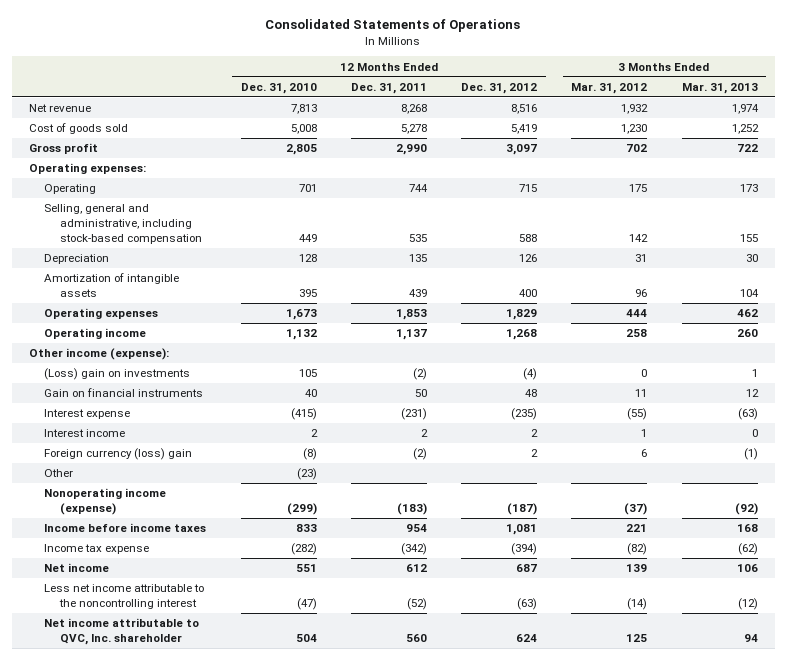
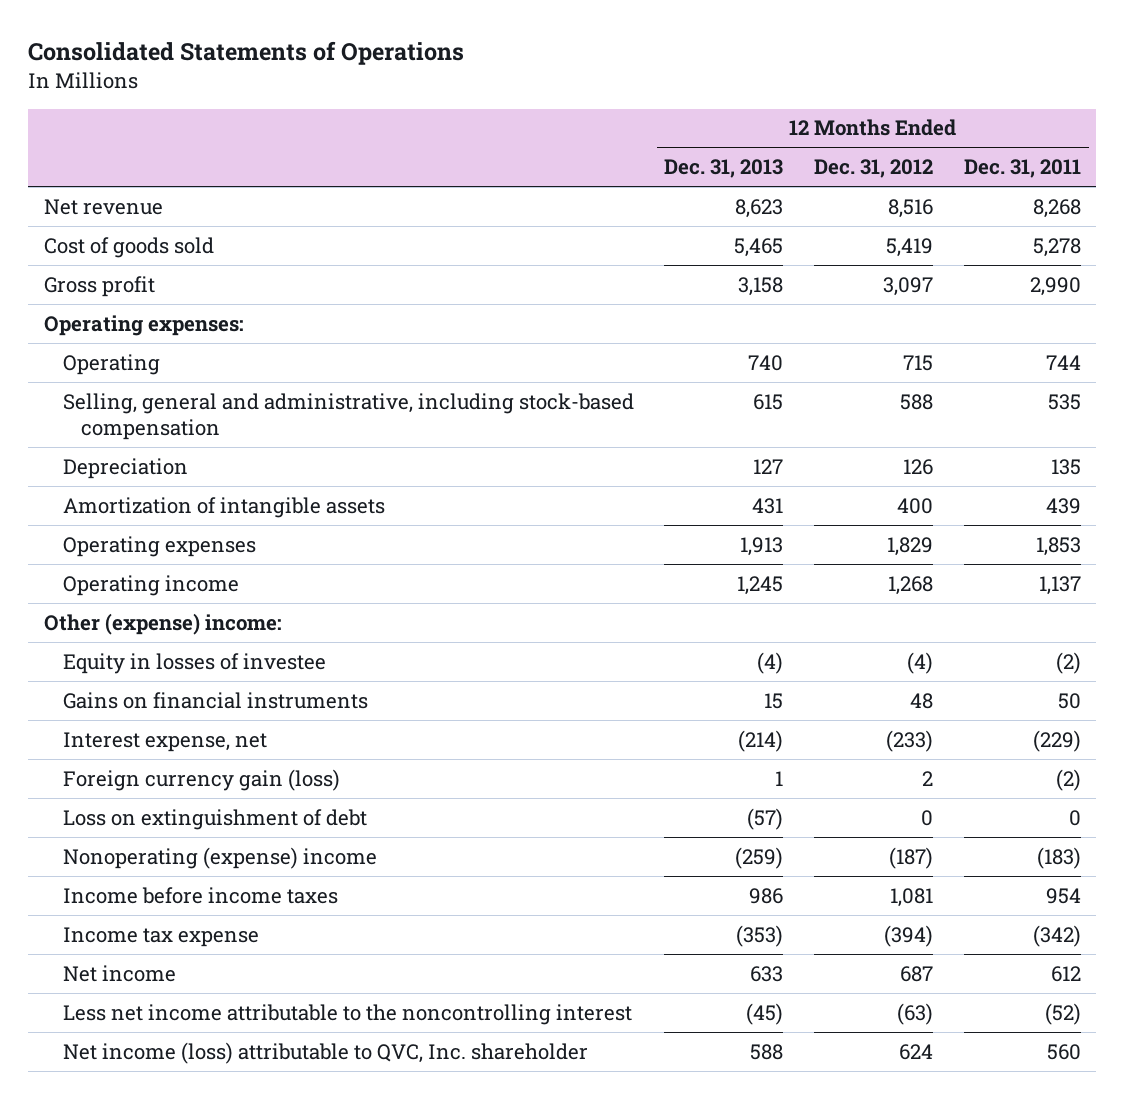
- | 12 Months Ended Dec. 31, 2010 | 12 Months Ended Dec. 31, 2011 | 12 Months Ended Dec. 31, 2012 | 3 Months Ended Mar. 31, 2012 | 3 Months Ended Mar. 31, 2013
+ | 12 Months Ended Dec. 31, 2013 | 12 Months Ended Dec. 31, 2012 | 12 Months Ended Dec. 31, 2011
- Other income (expense):
- (Loss) gain on investments | 105 | (2) | (4) | 0 | 1
- Gain on financial instruments | 40 | 50 | 48 | 11 | 12
- Interest expense | (415) | (231) | (235) | (55) | (63)
- Interest income | 2 | 2 | 2 | 1 | 0
- Foreign currency (loss) gain | (8) | (2) | 2 | 6 | (1)
- Other | (23) | | | |
- Nonoperating income (expense) | (299) | (183) | (187) | (37) | (92)
+ Other (expense) income:
+ Equity in losses of investee | (4) | (4) | (2)
+ Gains on financial instruments | 15 | 48 | 50
+ Interest expense, net | (214) | (233) | (229)
+ Foreign currency gain (loss) | 1 | 2 | (2)
+ Loss on extinguishment of debt | (57) | 0 | 0
+ Nonoperating (expense) income | (259) | (187) | (183)
- Net income attributable to QVC, Inc. shareholder | 504 | 560 | 624 | 125 | 94
+ Net income (loss) attributable to QVC, Inc. shareholder | 588 | 624 | 560

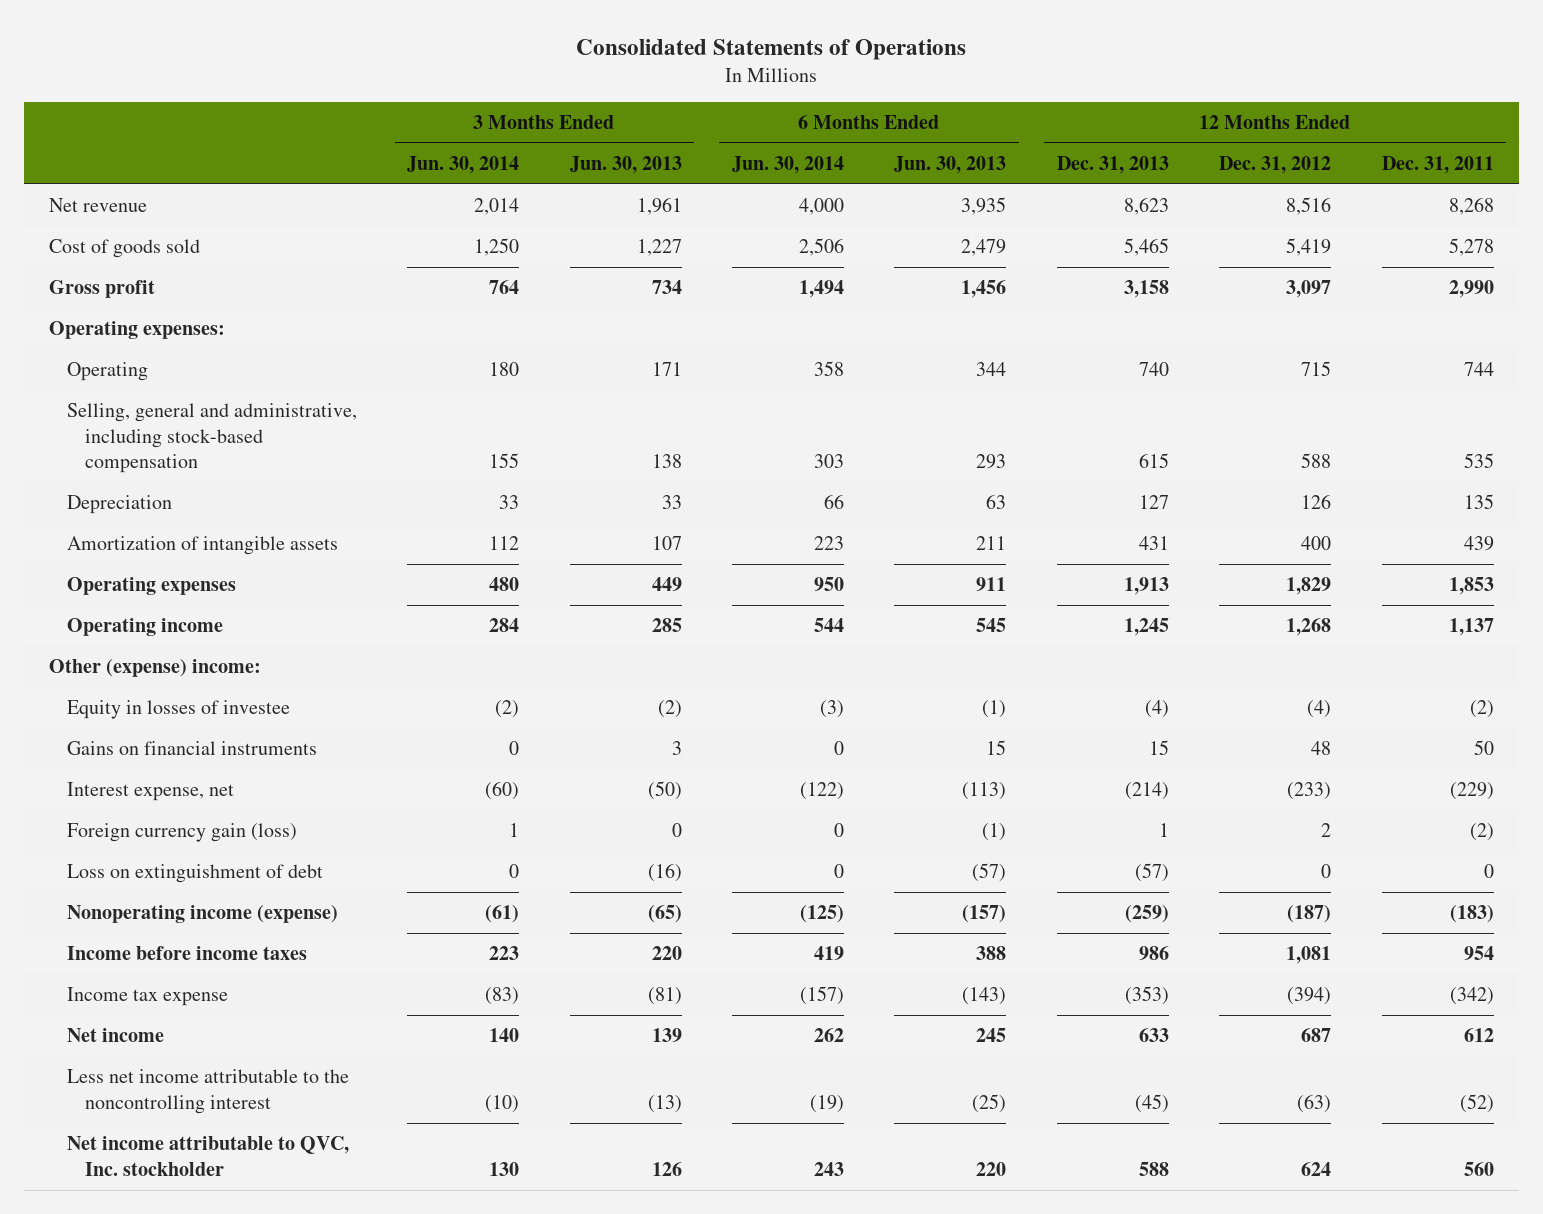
- | 12 Months Ended Dec. 31, 2013 | 12 Months Ended Dec. 31, 2012 | 12 Months Ended Dec. 31, 2011
+ | 3 Months Ended Jun. 30, 2014 | 3 Months Ended Jun. 30, 2013 | 6 Months Ended Jun. 30, 2014 | 6 Months Ended Jun. 30, 2013 | 12 Months Ended Dec. 31, 2013 | 12 Months Ended Dec. 31, 2012 | 12 Months Ended Dec. 31, 2011
- Nonoperating (expense) income | (259) | (187) | (183)
+ Nonoperating income (expense) | (61) | (65) | (125) | (157) | (259) | (187) | (183)
- Net income (loss) attributable to QVC, Inc. shareholder | 588 | 624 | 560
+ Net income attributable to QVC, Inc. stockholder | 130 | 126 | 243 | 220 | 588 | 624 | 560

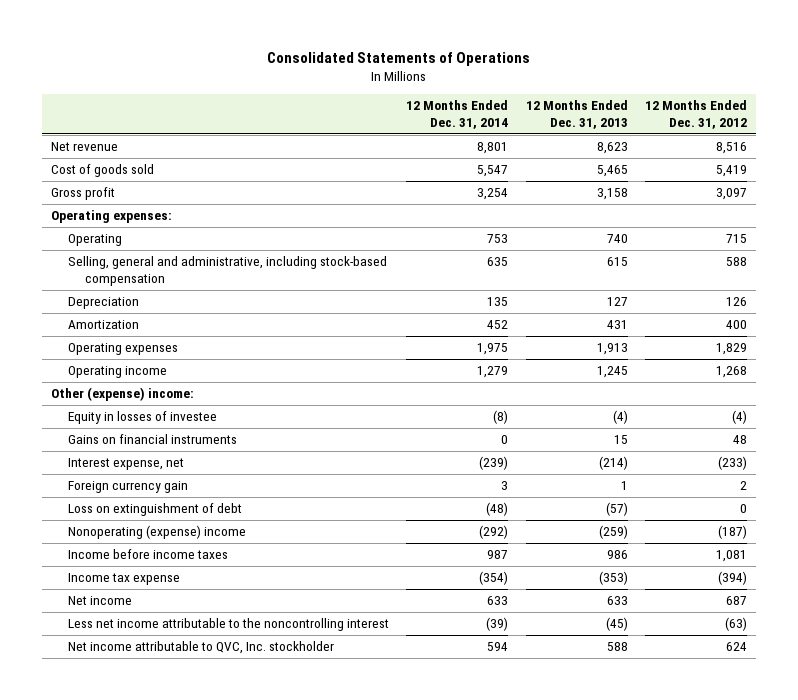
- | 3 Months Ended Jun. 30, 2014 | 3 Months Ended Jun. 30, 2013 | 6 Months Ended Jun. 30, 2014 | 6 Months Ended Jun. 30, 2013 | 12 Months Ended Dec. 31, 2013 | 12 Months Ended Dec. 31, 2012 | 12 Months Ended Dec. 31, 2011
+ | 12 Months Ended Dec. 31, 2014 | 12 Months Ended Dec. 31, 2013 | 12 Months Ended Dec. 31, 2012
- Amortization of intangible assets | 112 | 107 | 223 | 211 | 431 | 400 | 439
+ Amortization | 452 | 431 | 400
- Foreign currency gain (loss) | 1 | 0 | 0 | (1) | 1 | 2 | (2)
+ Foreign currency gain | 3 | 1 | 2
- Nonoperating income (expense) | (61) | (65) | (125) | (157) | (259) | (187) | (183)
+ Nonoperating (expense) income | (292) | (259) | (187)

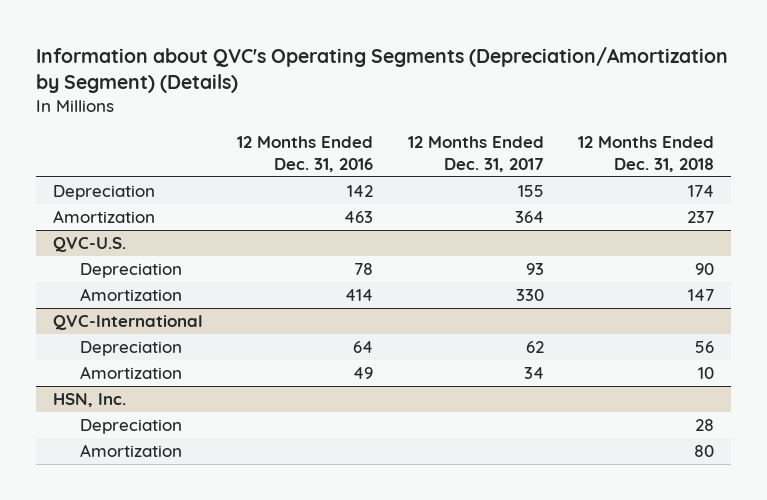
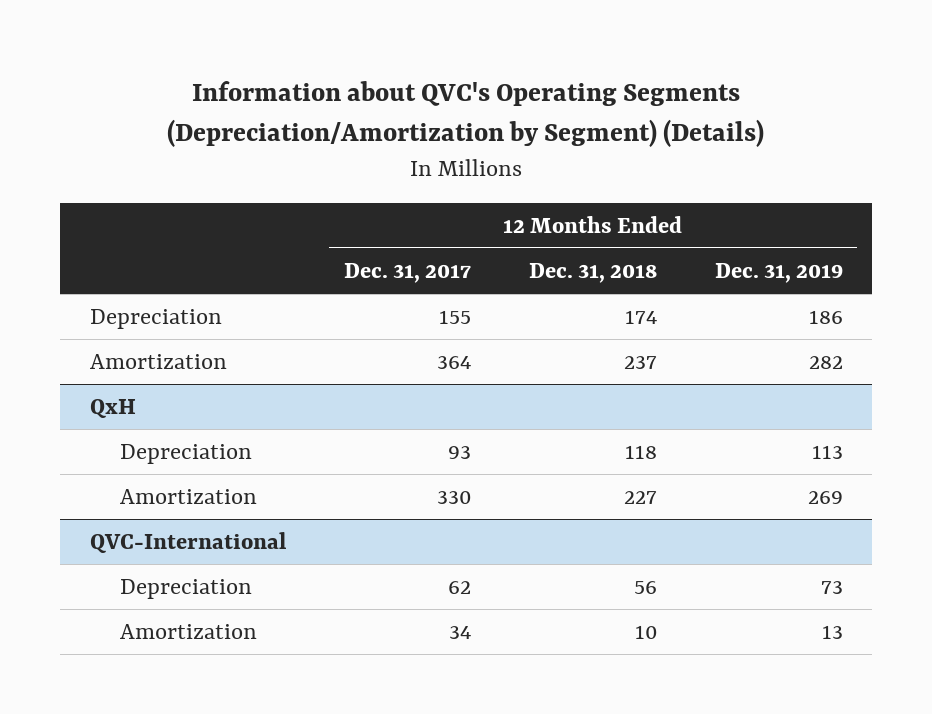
- | 12 Months Ended Dec. 31, 2016 | 12 Months Ended Dec. 31, 2017 | 12 Months Ended Dec. 31, 2018
+ | 12 Months Ended Dec. 31, 2017 | 12 Months Ended Dec. 31, 2018 | 12 Months Ended Dec. 31, 2019
- QVC-U.S.
- Depreciation | 78 | 93 | 90
- Amortization | 414 | 330 | 147
+ QxH
+ Depreciation | 93 | 118 | 113
+ Amortization | 330 | 227 | 269
- HSN, Inc.
- Depreciation | | | 28
- Amortization | | | 80

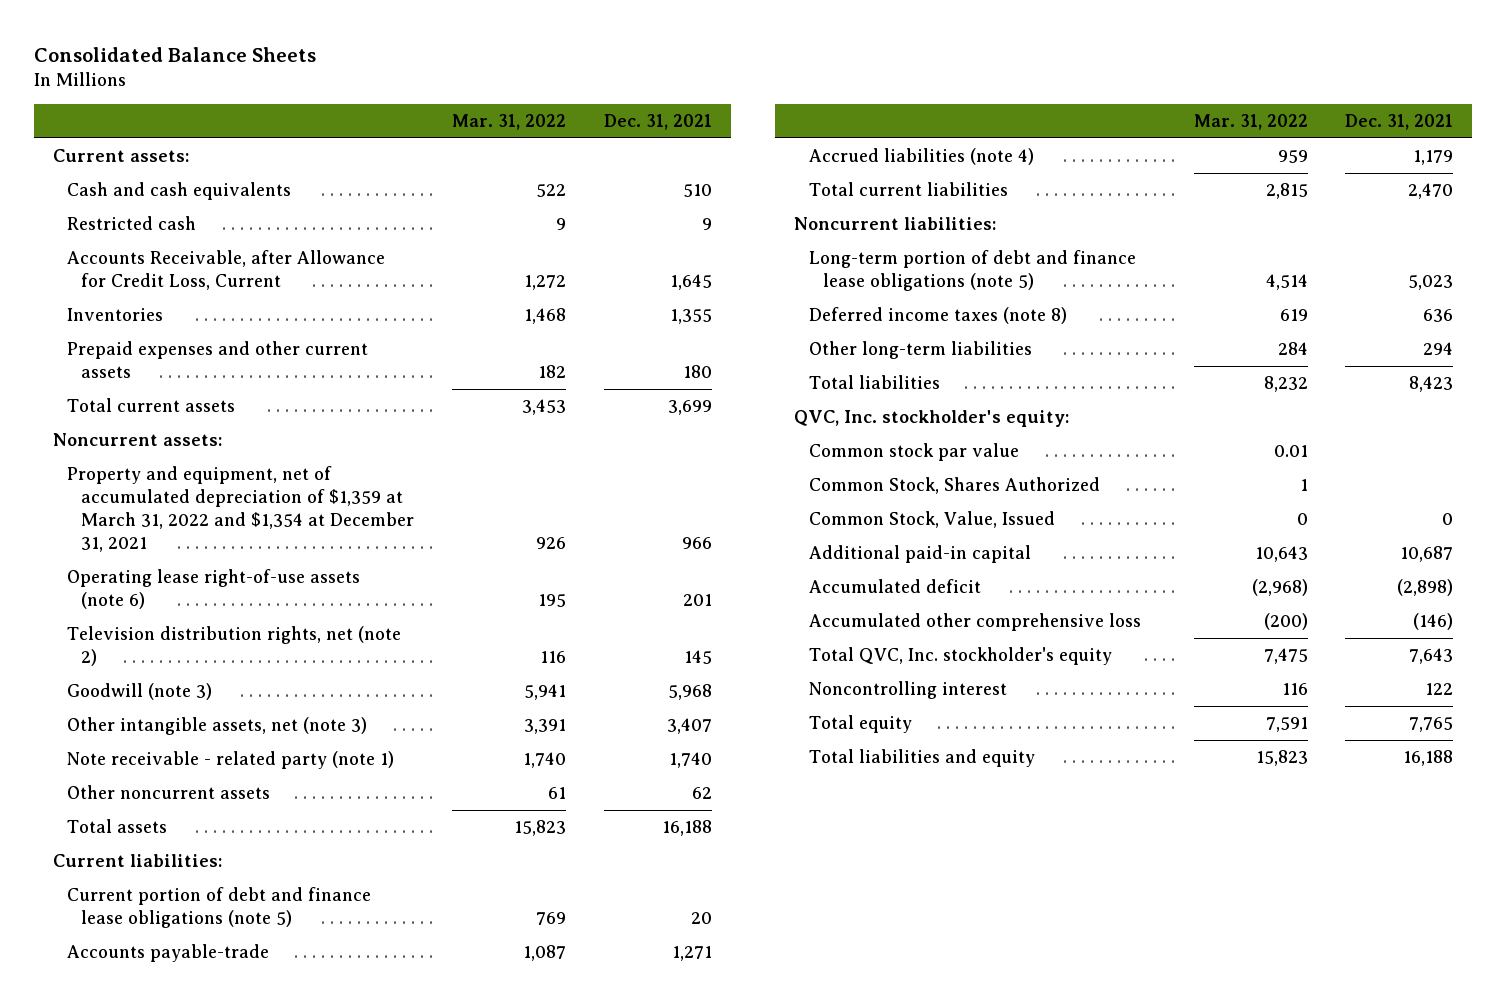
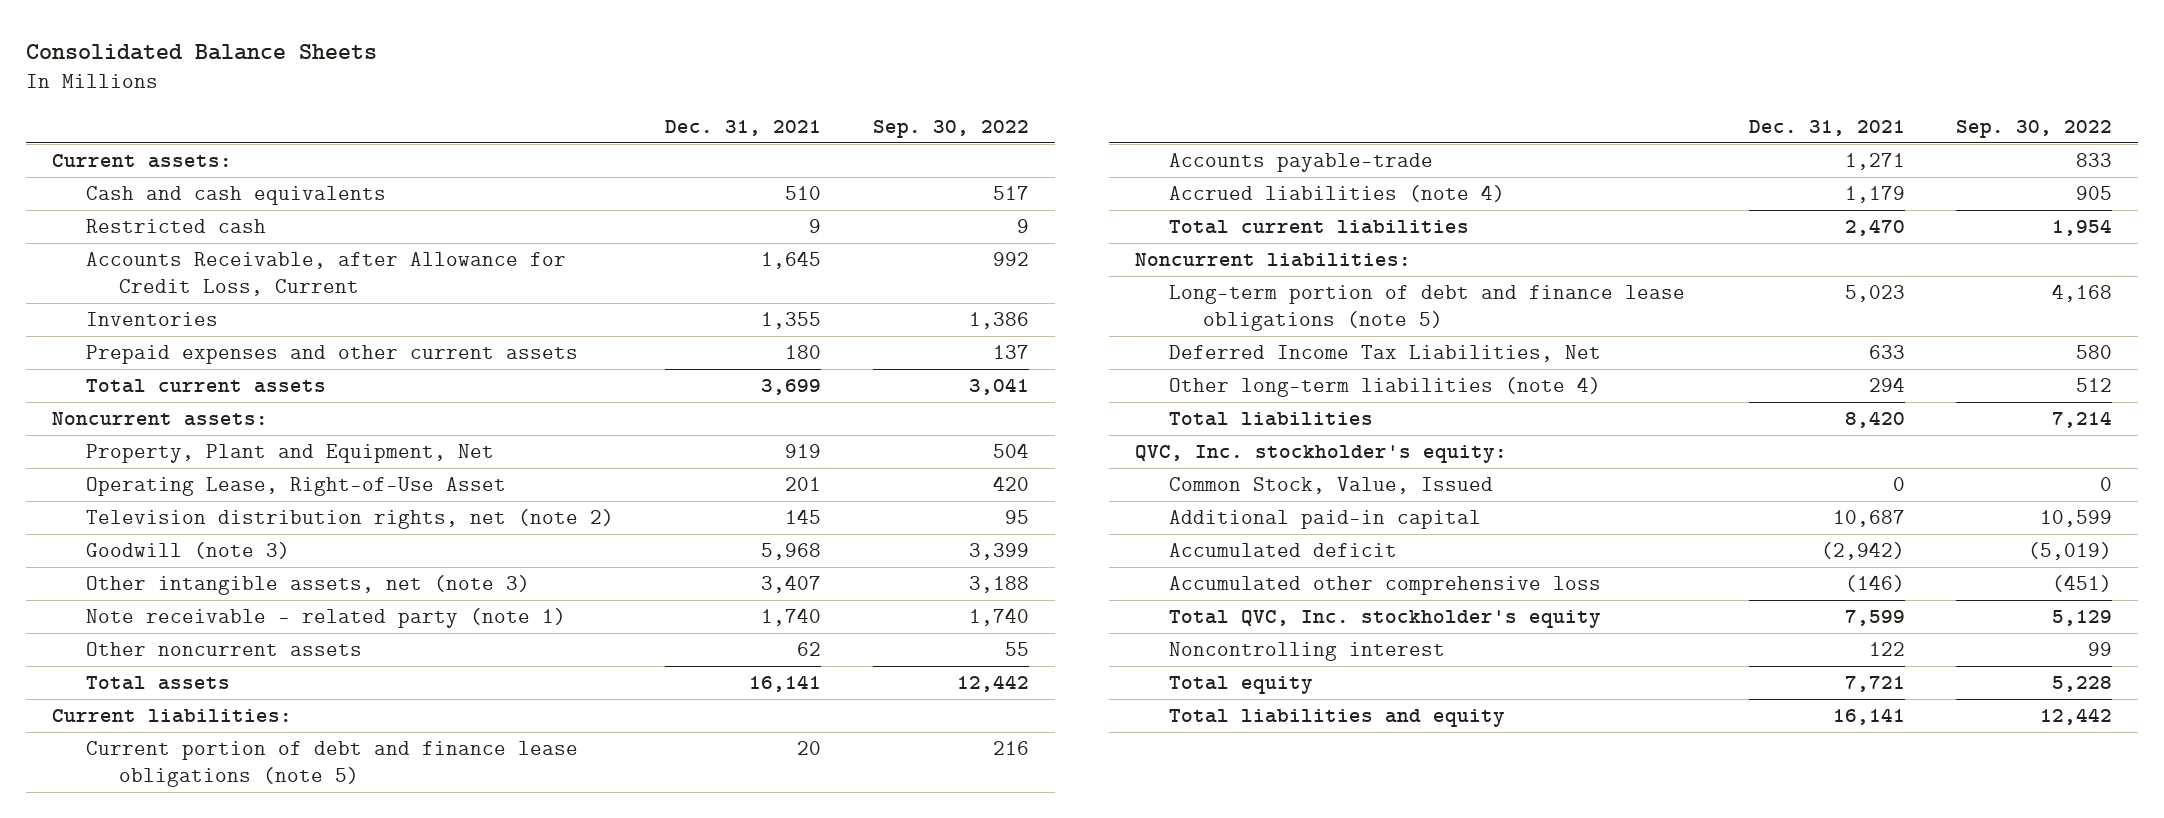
- | Mar. 31, 2022 | Dec. 31, 2021
+ | Dec. 31, 2021 | Sep. 30, 2022
- Property and equipment, net of accumulated depreciation of $1,359 at March 31, 2022 and $1,354 at December 31, 2021 | 926 | 966
- Operating lease right-of-use assets (note 6) | 195 | 201
+ Property, Plant and Equipment, Net | 919 | 504
+ Operating Lease, Right-of-Use Asset | 201 | 420
- Total assets | 15,823 | 16,188
+ Total assets | 16,141 | 12,442
- Deferred income taxes (note 8) | 619 | 636
- Other long-term liabilities | 284 | 294
- Total liabilities | 8,232 | 8,423
+ Deferred Income Tax Liabilities, Net | 633 | 580
+ Other long-term liabilities (note 4) | 294 | 512
+ Total liabilities | 8,420 | 7,214
- Common stock par value | 0.01 |
- Common Stock, Shares Authorized | 1 |
- Accumulated deficit | (2,968) | (2,898)
+ Accumulated deficit | (2,942) | (5,019)
- Total QVC, Inc. stockholder's equity | 7,475 | 7,643
+ Total QVC, Inc. stockholder's equity | 7,599 | 5,129
- Total equity | 7,591 | 7,765
- Total liabilities and equity | 15,823 | 16,188
+ Total equity | 7,721 | 5,228
+ Total liabilities and equity | 16,141 | 12,442

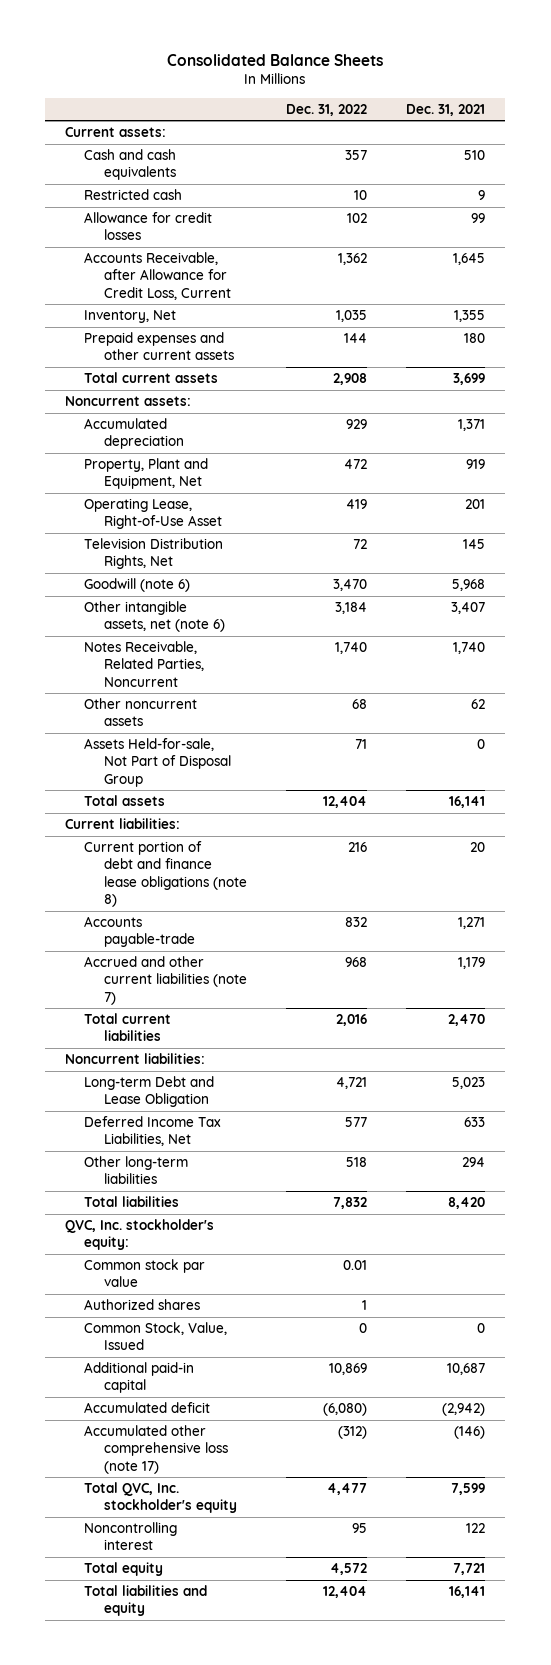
- | Dec. 31, 2021 | Sep. 30, 2022
+ | Dec. 31, 2022 | Dec. 31, 2021
+ Allowance for credit losses | 102 | 99
- Inventories | 1,355 | 1,386
+ Inventory, Net | 1,035 | 1,355
+ Accumulated depreciation | 929 | 1,371
- Television distribution rights, net (note 2) | 145 | 95
- Goodwill (note 3) | 5,968 | 3,399
- Other intangible assets, net (note 3) | 3,407 | 3,188
- Note receivable - related party (note 1) | 1,740 | 1,740
+ Television Distribution Rights, Net | 72 | 145
+ Goodwill (note 6) | 3,470 | 5,968
+ Other intangible assets, net (note 6) | 3,184 | 3,407
+ Notes Receivable, Related Parties, Noncurrent | 1,740 | 1,740
+ Assets Held-for-sale, Not Part of Disposal Group | 71 | 0
- Current portion of debt and finance lease obligations (note 5) | 20 | 216
+ Current portion of debt and finance lease obligations (note 8) | 216 | 20
- Accrued liabilities (note 4) | 1,179 | 905
+ Accrued and other current liabilities (note 7) | 968 | 1,179
- Long-term portion of debt and finance lease obligations (note 5) | 5,023 | 4,168
+ Long-term Debt and Lease Obligation | 4,721 | 5,023
- Other long-term liabilities (note 4) | 294 | 512
+ Other long-term liabilities | 518 | 294
+ Common stock par value | 0.01 |
+ Authorized shares | 1 |
- Accumulated other comprehensive loss | (146) | (451)
+ Accumulated other comprehensive loss (note 17) | (312) | (146)

